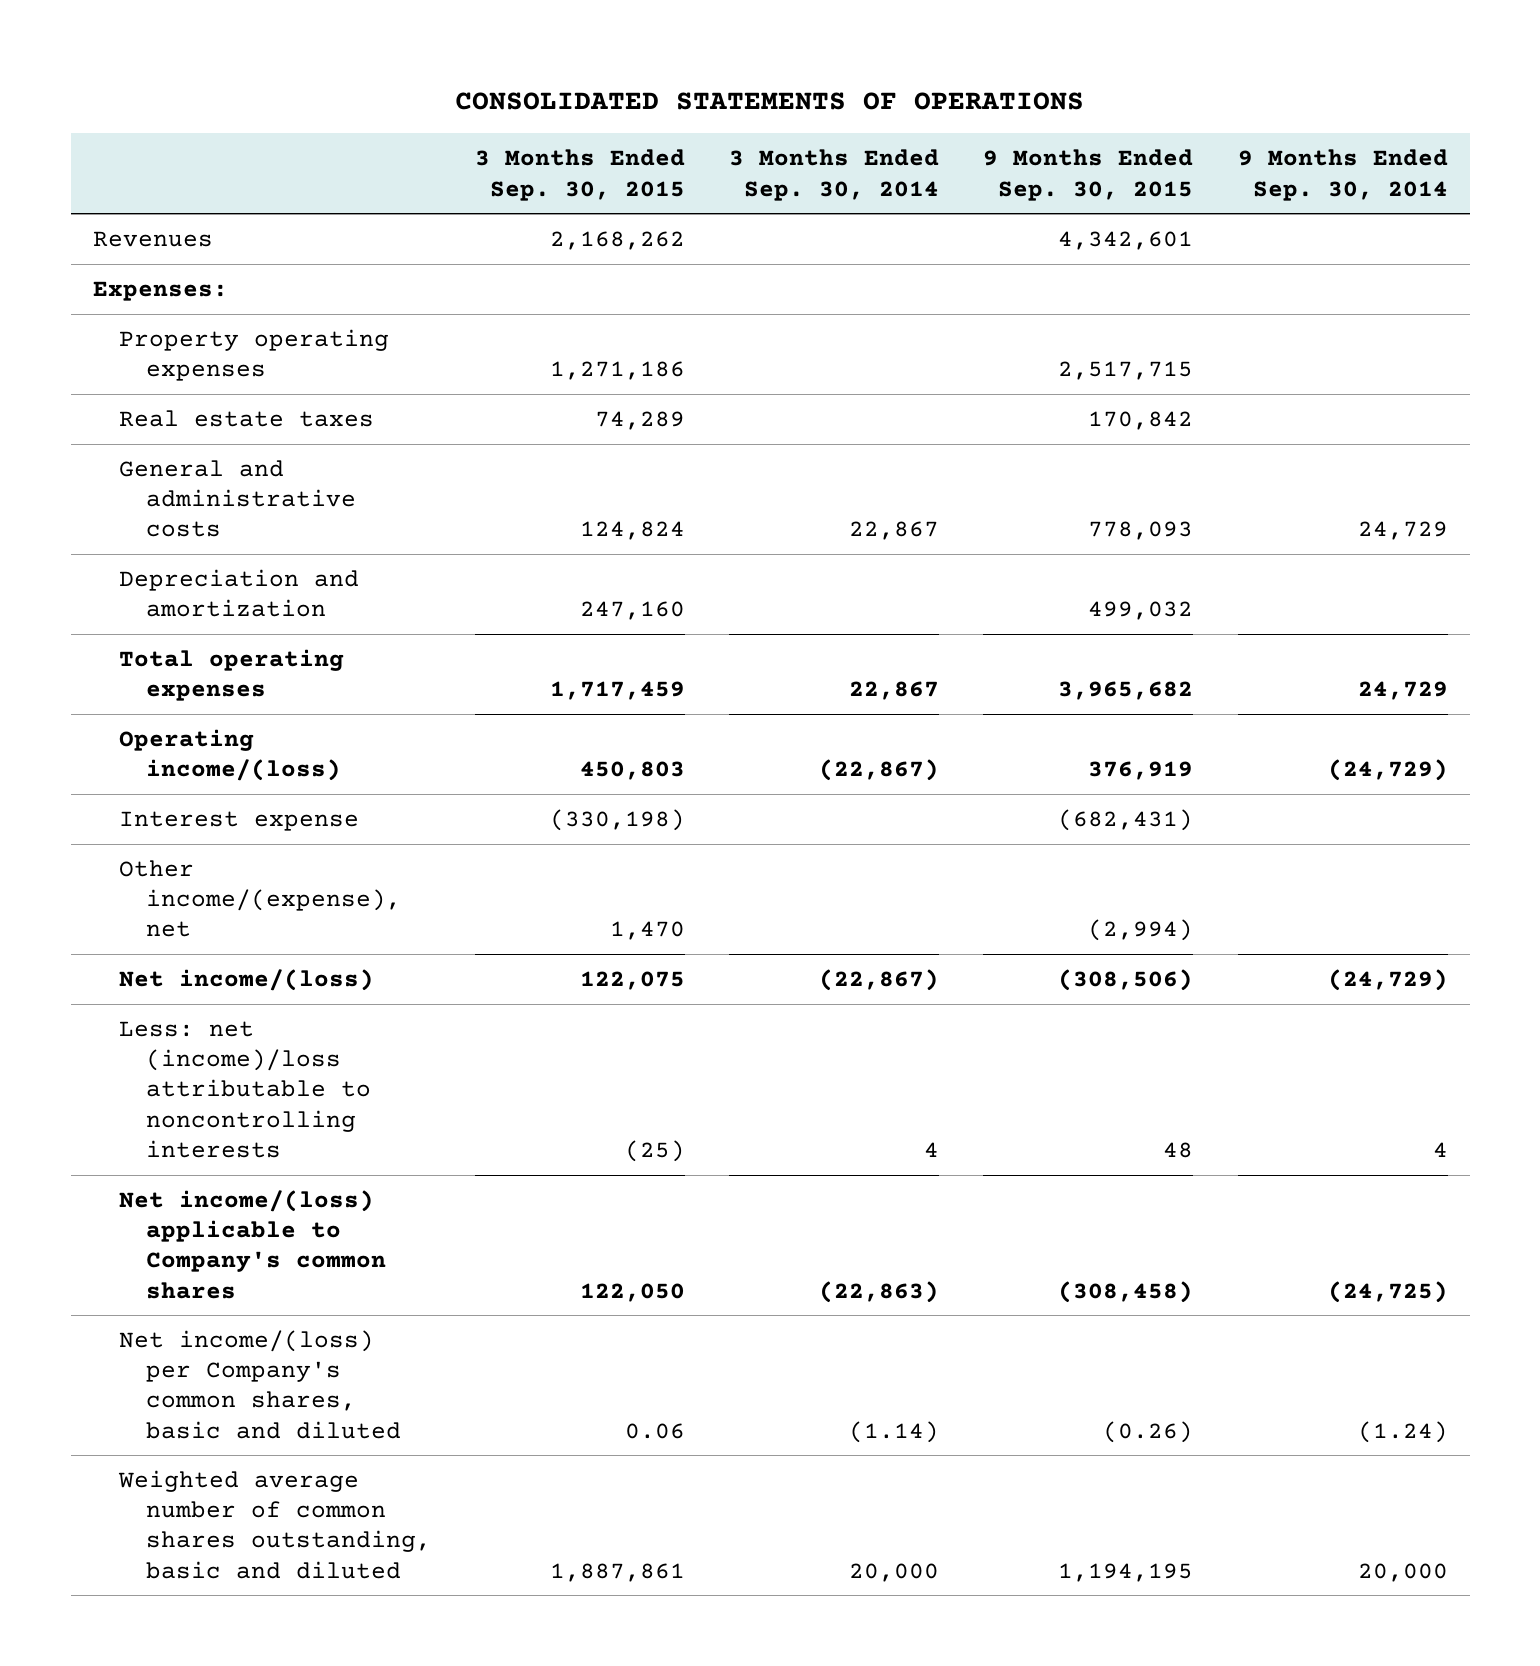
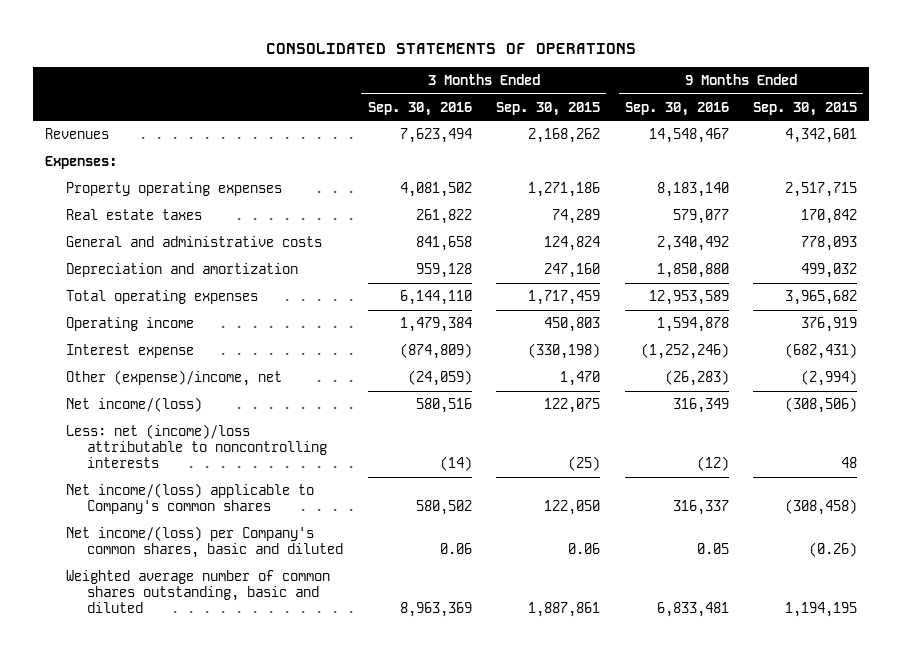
- | 3 Months Ended Sep. 30, 2015 | 3 Months Ended Sep. 30, 2014 | 9 Months Ended Sep. 30, 2015 | 9 Months Ended Sep. 30, 2014
+ | 3 Months Ended Sep. 30, 2016 | 3 Months Ended Sep. 30, 2015 | 9 Months Ended Sep. 30, 2016 | 9 Months Ended Sep. 30, 2015
- Operating income/(loss) | 450,803 | (22,867) | 376,919 | (24,729)
+ Operating income | 1,479,384 | 450,803 | 1,594,878 | 376,919
- Other income/(expense), net | 1,470 | | (2,994) |
+ Other (expense)/income, net | (24,059) | 1,470 | (26,283) | (2,994)

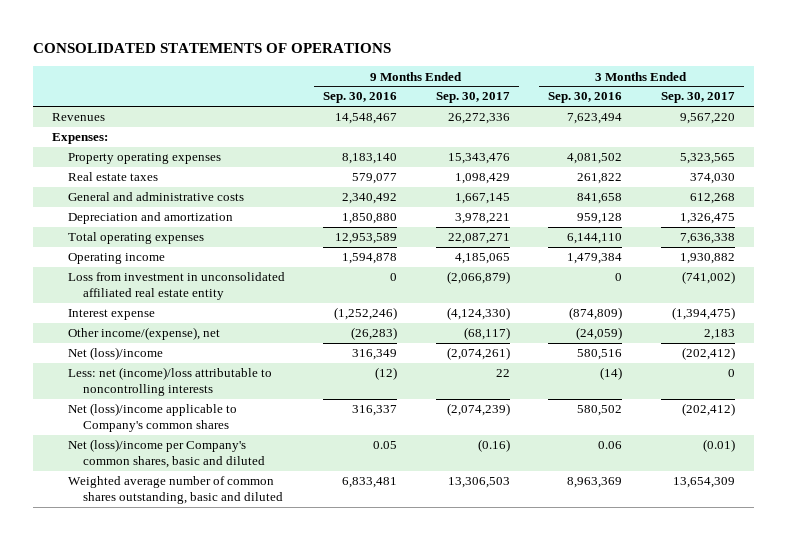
- | 3 Months Ended Sep. 30, 2016 | 3 Months Ended Sep. 30, 2015 | 9 Months Ended Sep. 30, 2016 | 9 Months Ended Sep. 30, 2015
+ | 9 Months Ended Sep. 30, 2016 | 9 Months Ended Sep. 30, 2017 | 3 Months Ended Sep. 30, 2016 | 3 Months Ended Sep. 30, 2017
+ Loss from investment in unconsolidated affiliated real estate entity | 0 | (2,066,879) | 0 | (741,002)
- Other (expense)/income, net | (24,059) | 1,470 | (26,283) | (2,994)
- Net income/(loss) | 580,516 | 122,075 | 316,349 | (308,506)
+ Other income/(expense), net | (26,283) | (68,117) | (24,059) | 2,183
+ Net (loss)/income | 316,349 | (2,074,261) | 580,516 | (202,412)
- Net income/(loss) applicable to Company's common shares | 580,502 | 122,050 | 316,337 | (308,458)
- Net income/(loss) per Company's common shares, basic and diluted | 0.06 | 0.06 | 0.05 | (0.26)
+ Net (loss)/income applicable to Company's common shares | 316,337 | (2,074,239) | 580,502 | (202,412)
+ Net (loss)/income per Company's common shares, basic and diluted | 0.05 | (0.16) | 0.06 | (0.01)

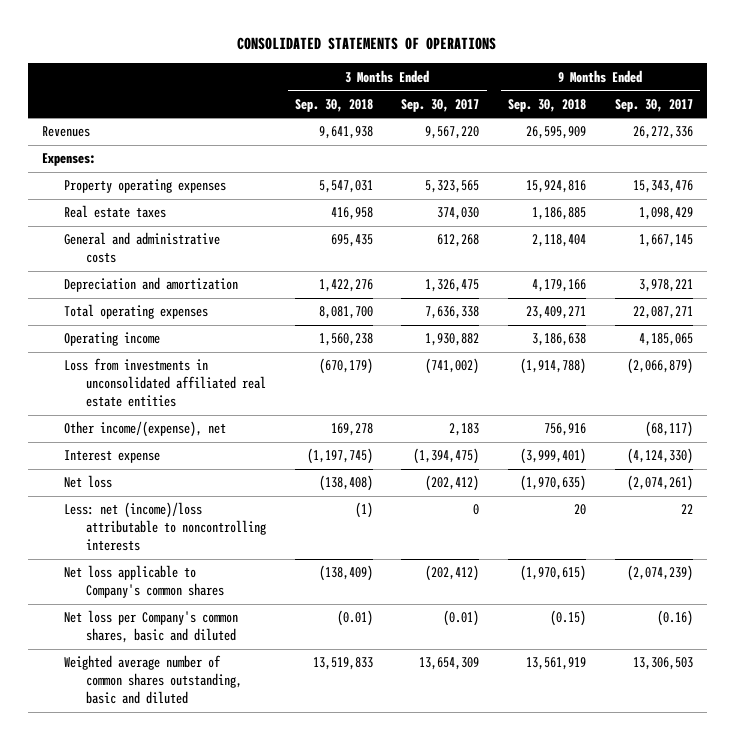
- | 9 Months Ended Sep. 30, 2016 | 9 Months Ended Sep. 30, 2017 | 3 Months Ended Sep. 30, 2016 | 3 Months Ended Sep. 30, 2017
+ | 3 Months Ended Sep. 30, 2018 | 3 Months Ended Sep. 30, 2017 | 9 Months Ended Sep. 30, 2018 | 9 Months Ended Sep. 30, 2017
- Loss from investment in unconsolidated affiliated real estate entity | 0 | (2,066,879) | 0 | (741,002)
+ Loss from investments in unconsolidated affiliated real estate entities | (670,179) | (741,002) | (1,914,788) | (2,066,879)
- Net (loss)/income | 316,349 | (2,074,261) | 580,516 | (202,412)
moved down: Interest expense | (1,197,745) | (1,394,475) | (3,999,401) | (4,124,330)
+ Net loss | (138,408) | (202,412) | (1,970,635) | (2,074,261)
- Net (loss)/income applicable to Company's common shares | 316,337 | (2,074,239) | 580,502 | (202,412)
- Net (loss)/income per Company's common shares, basic and diluted | 0.05 | (0.16) | 0.06 | (0.01)
+ Net loss applicable to Company's common shares | (138,409) | (202,412) | (1,970,615) | (2,074,239)
+ Net loss per Company's common shares, basic and diluted | (0.01) | (0.01) | (0.15) | (0.16)

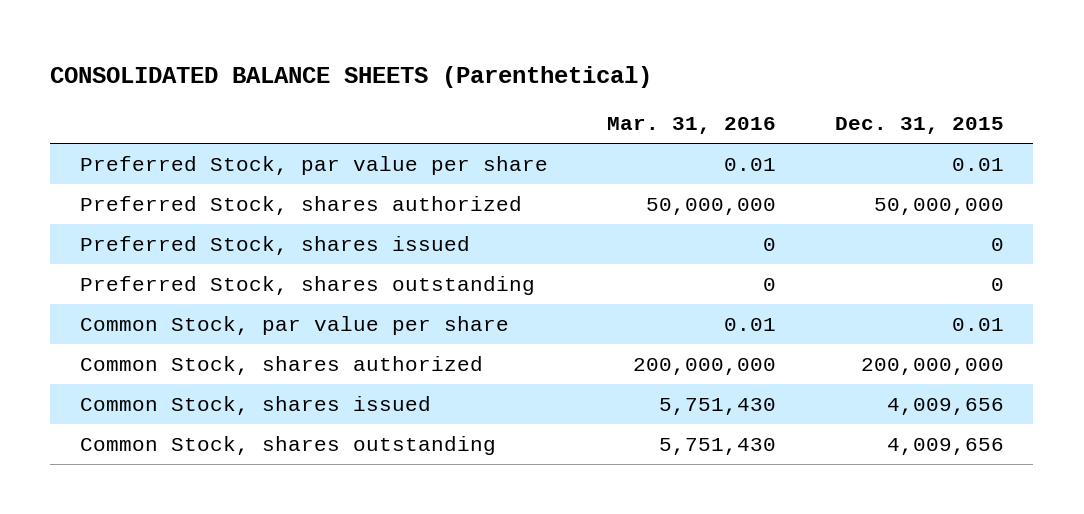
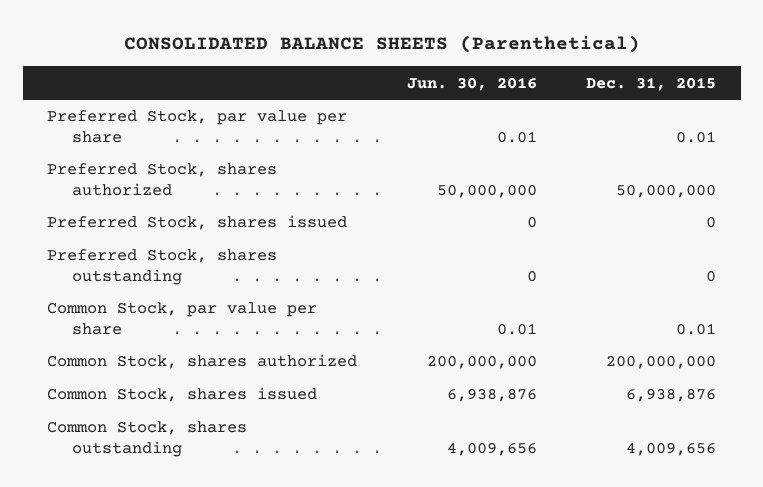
- | Mar. 31, 2016 | Dec. 31, 2015
+ | Jun. 30, 2016 | Dec. 31, 2015
- Common Stock, shares issued | 5,751,430 | 4,009,656
+ Common Stock, shares issued | 6,938,876 | 6,938,876

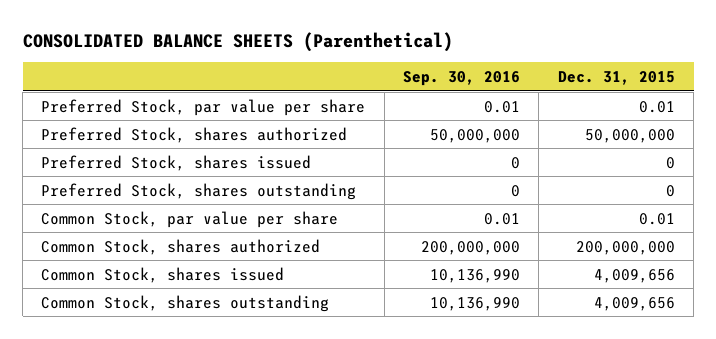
- | Jun. 30, 2016 | Dec. 31, 2015
+ | Sep. 30, 2016 | Dec. 31, 2015
- Common Stock, shares issued | 6,938,876 | 6,938,876
+ Common Stock, shares issued | 10,136,990 | 4,009,656

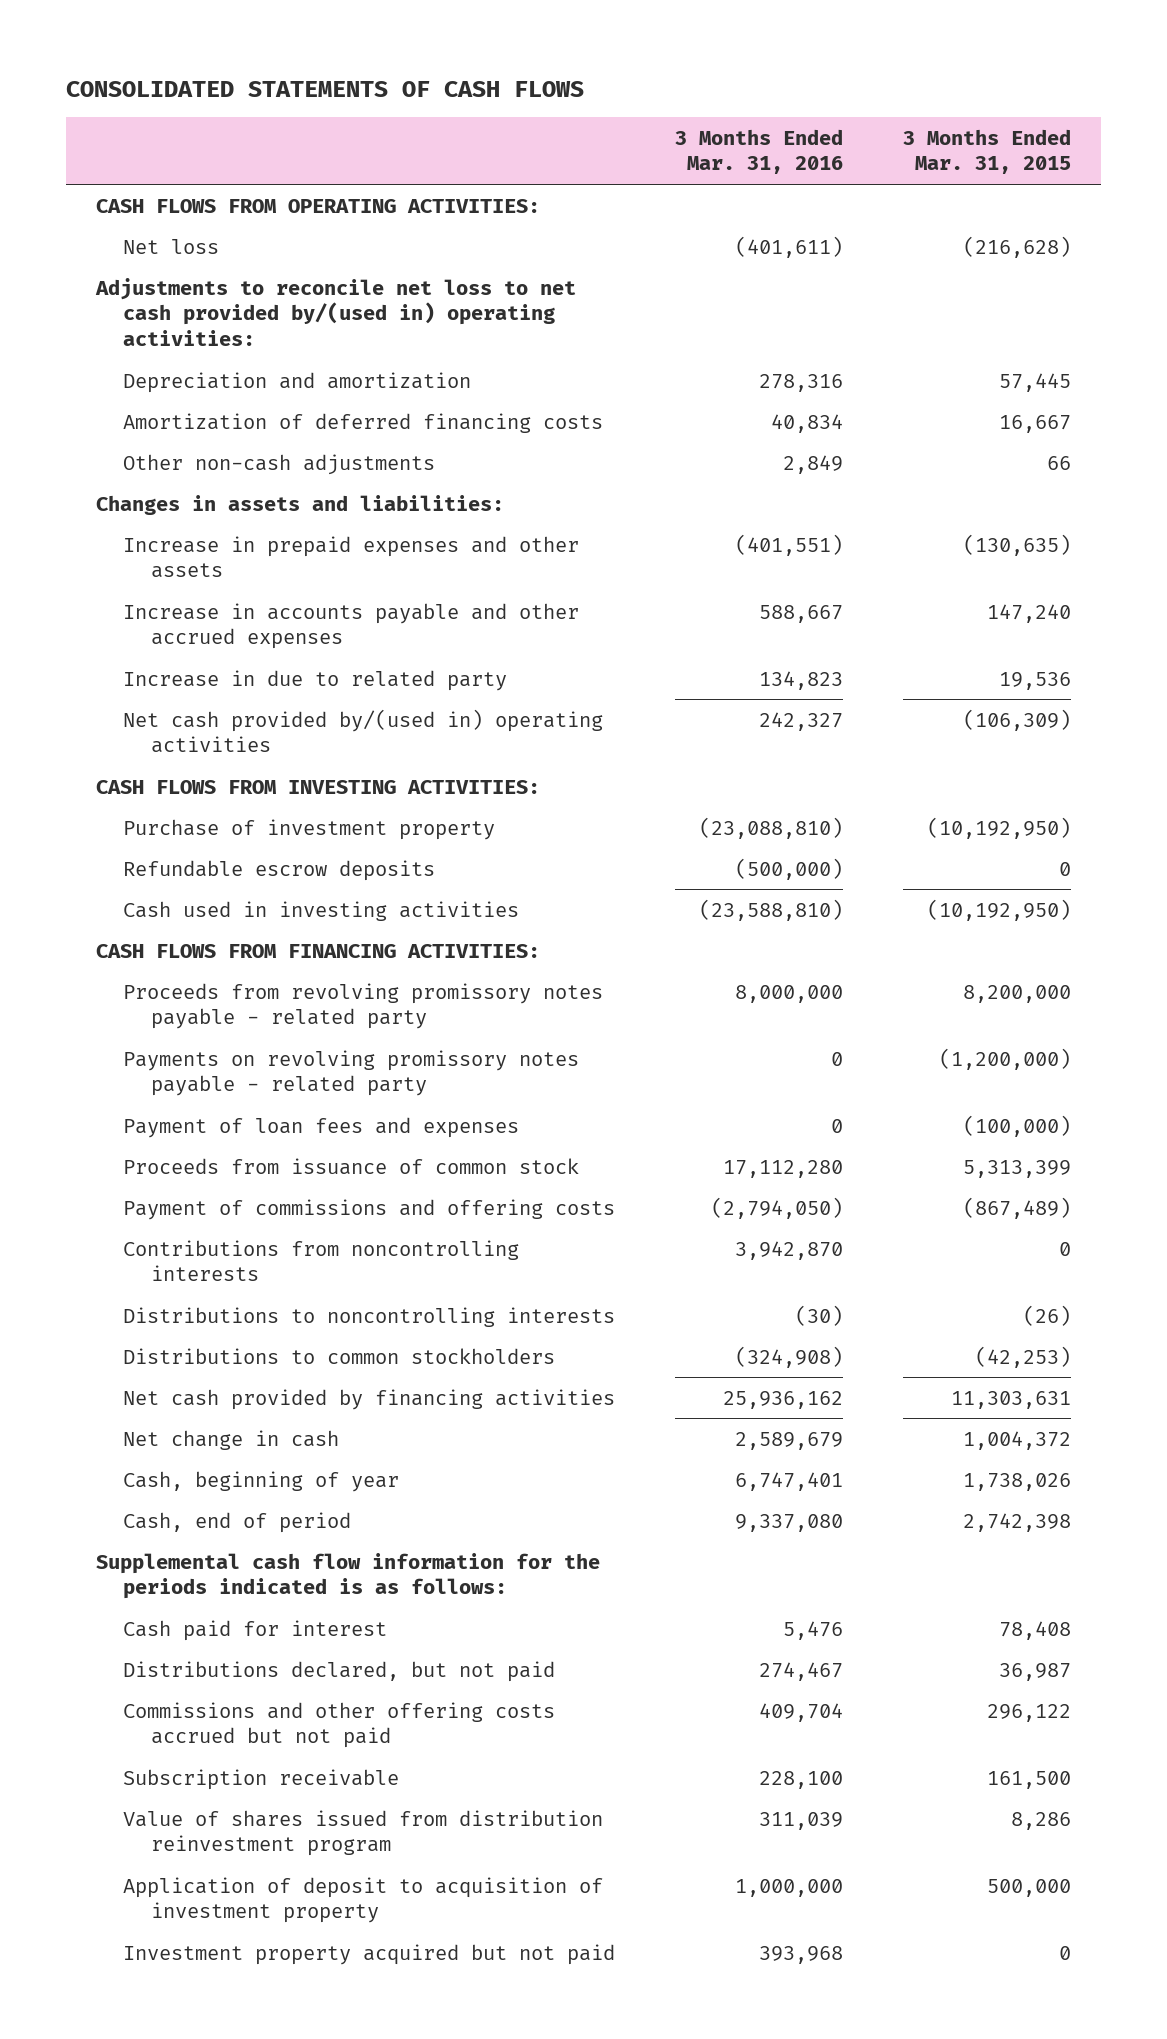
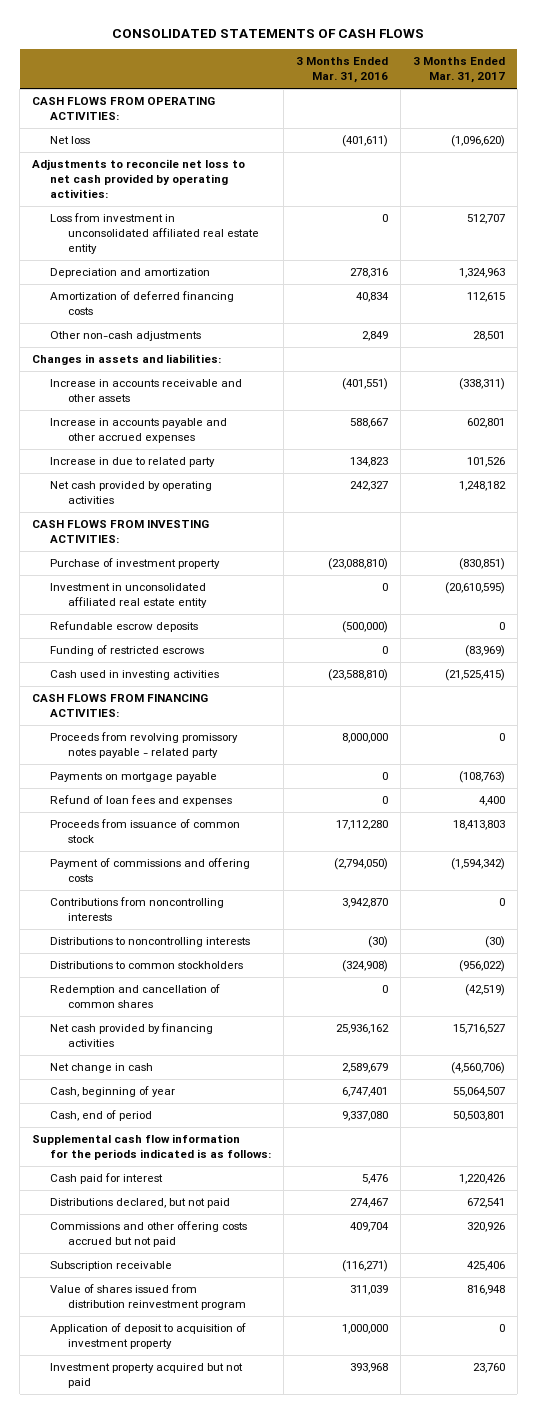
- | 3 Months Ended Mar. 31, 2016 | 3 Months Ended Mar. 31, 2015
+ | 3 Months Ended Mar. 31, 2016 | 3 Months Ended Mar. 31, 2017
- Adjustments to reconcile net loss to net cash provided by/(used in) operating activities:
+ Adjustments to reconcile net loss to net cash provided by operating activities:
+ Loss from investment in unconsolidated affiliated real estate entity | 0 | 512,707
- Increase in prepaid expenses and other assets | (401,551) | (130,635)
+ Increase in accounts receivable and other assets | (401,551) | (338,311)
- Net cash provided by/(used in) operating activities | 242,327 | (106,309)
+ Net cash provided by operating activities | 242,327 | 1,248,182
+ Investment in unconsolidated affiliated real estate entity | 0 | (20,610,595)
+ Funding of restricted escrows | 0 | (83,969)
- Payments on revolving promissory notes payable - related party | 0 | (1,200,000)
- Payment of loan fees and expenses | 0 | (100,000)
+ Payments on mortgage payable | 0 | (108,763)
+ Refund of loan fees and expenses | 0 | 4,400
+ Redemption and cancellation of common shares | 0 | (42,519)
- Subscription receivable | 228,100 | 161,500
+ Subscription receivable | (116,271) | 425,406

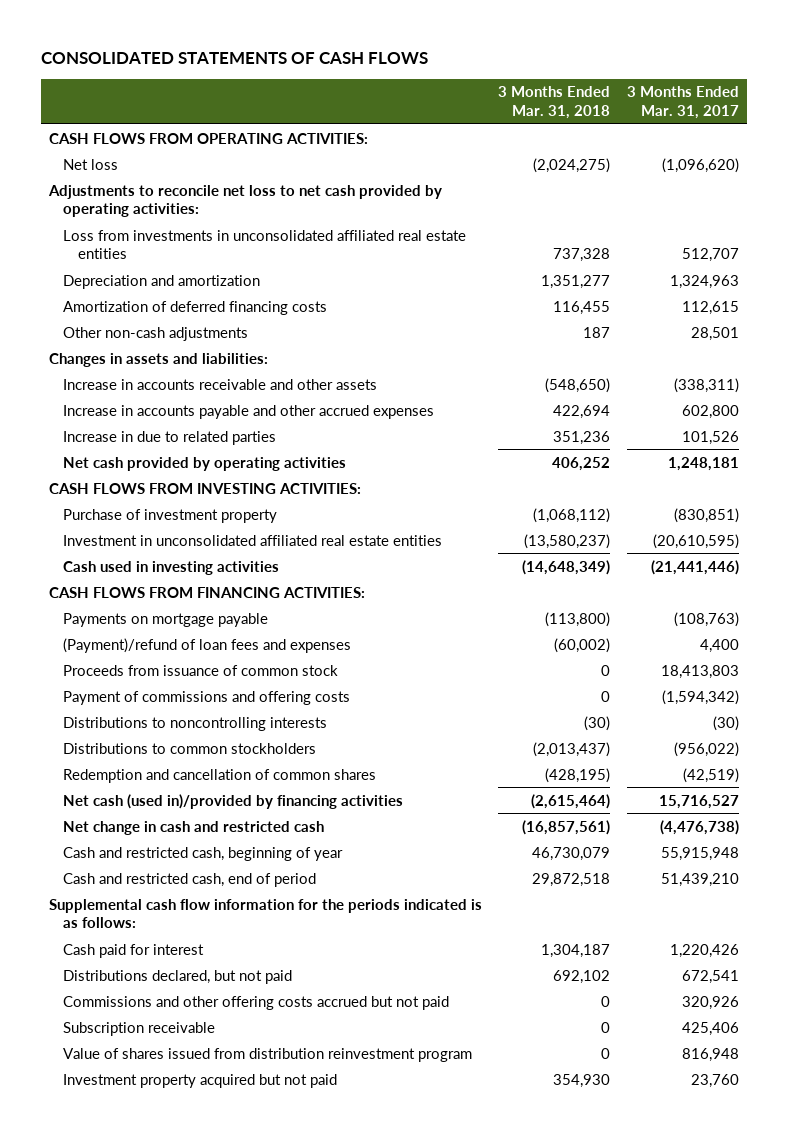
- | 3 Months Ended Mar. 31, 2016 | 3 Months Ended Mar. 31, 2017
+ | 3 Months Ended Mar. 31, 2018 | 3 Months Ended Mar. 31, 2017
- Loss from investment in unconsolidated affiliated real estate entity | 0 | 512,707
+ Loss from investments in unconsolidated affiliated real estate entities | 737,328 | 512,707
- Increase in accounts payable and other accrued expenses | 588,667 | 602,801
- Increase in due to related party | 134,823 | 101,526
- Net cash provided by operating activities | 242,327 | 1,248,182
+ Increase in accounts payable and other accrued expenses | 422,694 | 602,800
+ Increase in due to related parties | 351,236 | 101,526
+ Net cash provided by operating activities | 406,252 | 1,248,181
- Investment in unconsolidated affiliated real estate entity | 0 | (20,610,595)
- Refundable escrow deposits | (500,000) | 0
- Funding of restricted escrows | 0 | (83,969)
- Cash used in investing activities | (23,588,810) | (21,525,415)
+ Investment in unconsolidated affiliated real estate entities | (13,580,237) | (20,610,595)
+ Cash used in investing activities | (14,648,349) | (21,441,446)
- Proceeds from revolving promissory notes payable - related party | 8,000,000 | 0
- Refund of loan fees and expenses | 0 | 4,400
+ (Payment)/refund of loan fees and expenses | (60,002) | 4,400
- Contributions from noncontrolling interests | 3,942,870 | 0
- Net cash provided by financing activities | 25,936,162 | 15,716,527
- Net change in cash | 2,589,679 | (4,560,706)
- Cash, beginning of year | 6,747,401 | 55,064,507
- Cash, end of period | 9,337,080 | 50,503,801
+ Net cash (used in)/provided by financing activities | (2,615,464) | 15,716,527
+ Net change in cash and restricted cash | (16,857,561) | (4,476,738)
+ Cash and restricted cash, beginning of year | 46,730,079 | 55,915,948
+ Cash and restricted cash, end of period | 29,872,518 | 51,439,210
- Application of deposit to acquisition of investment property | 1,000,000 | 0

